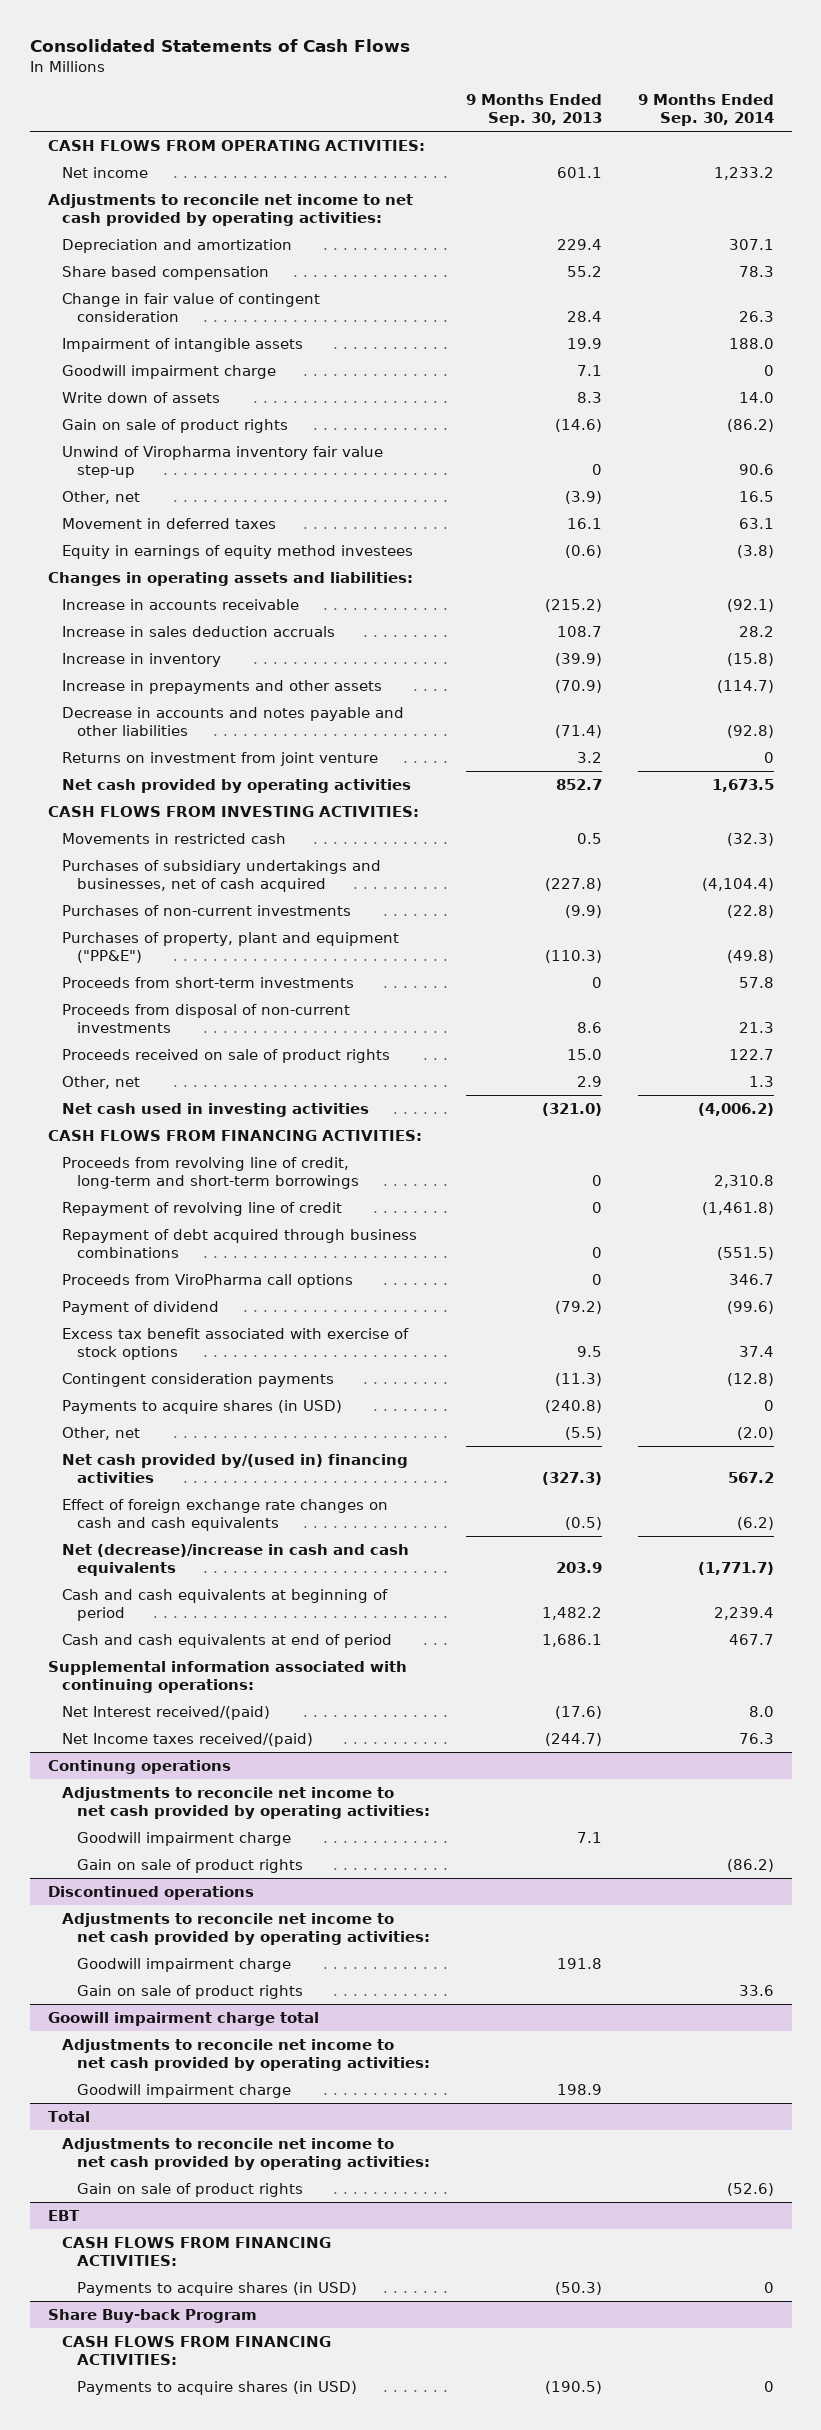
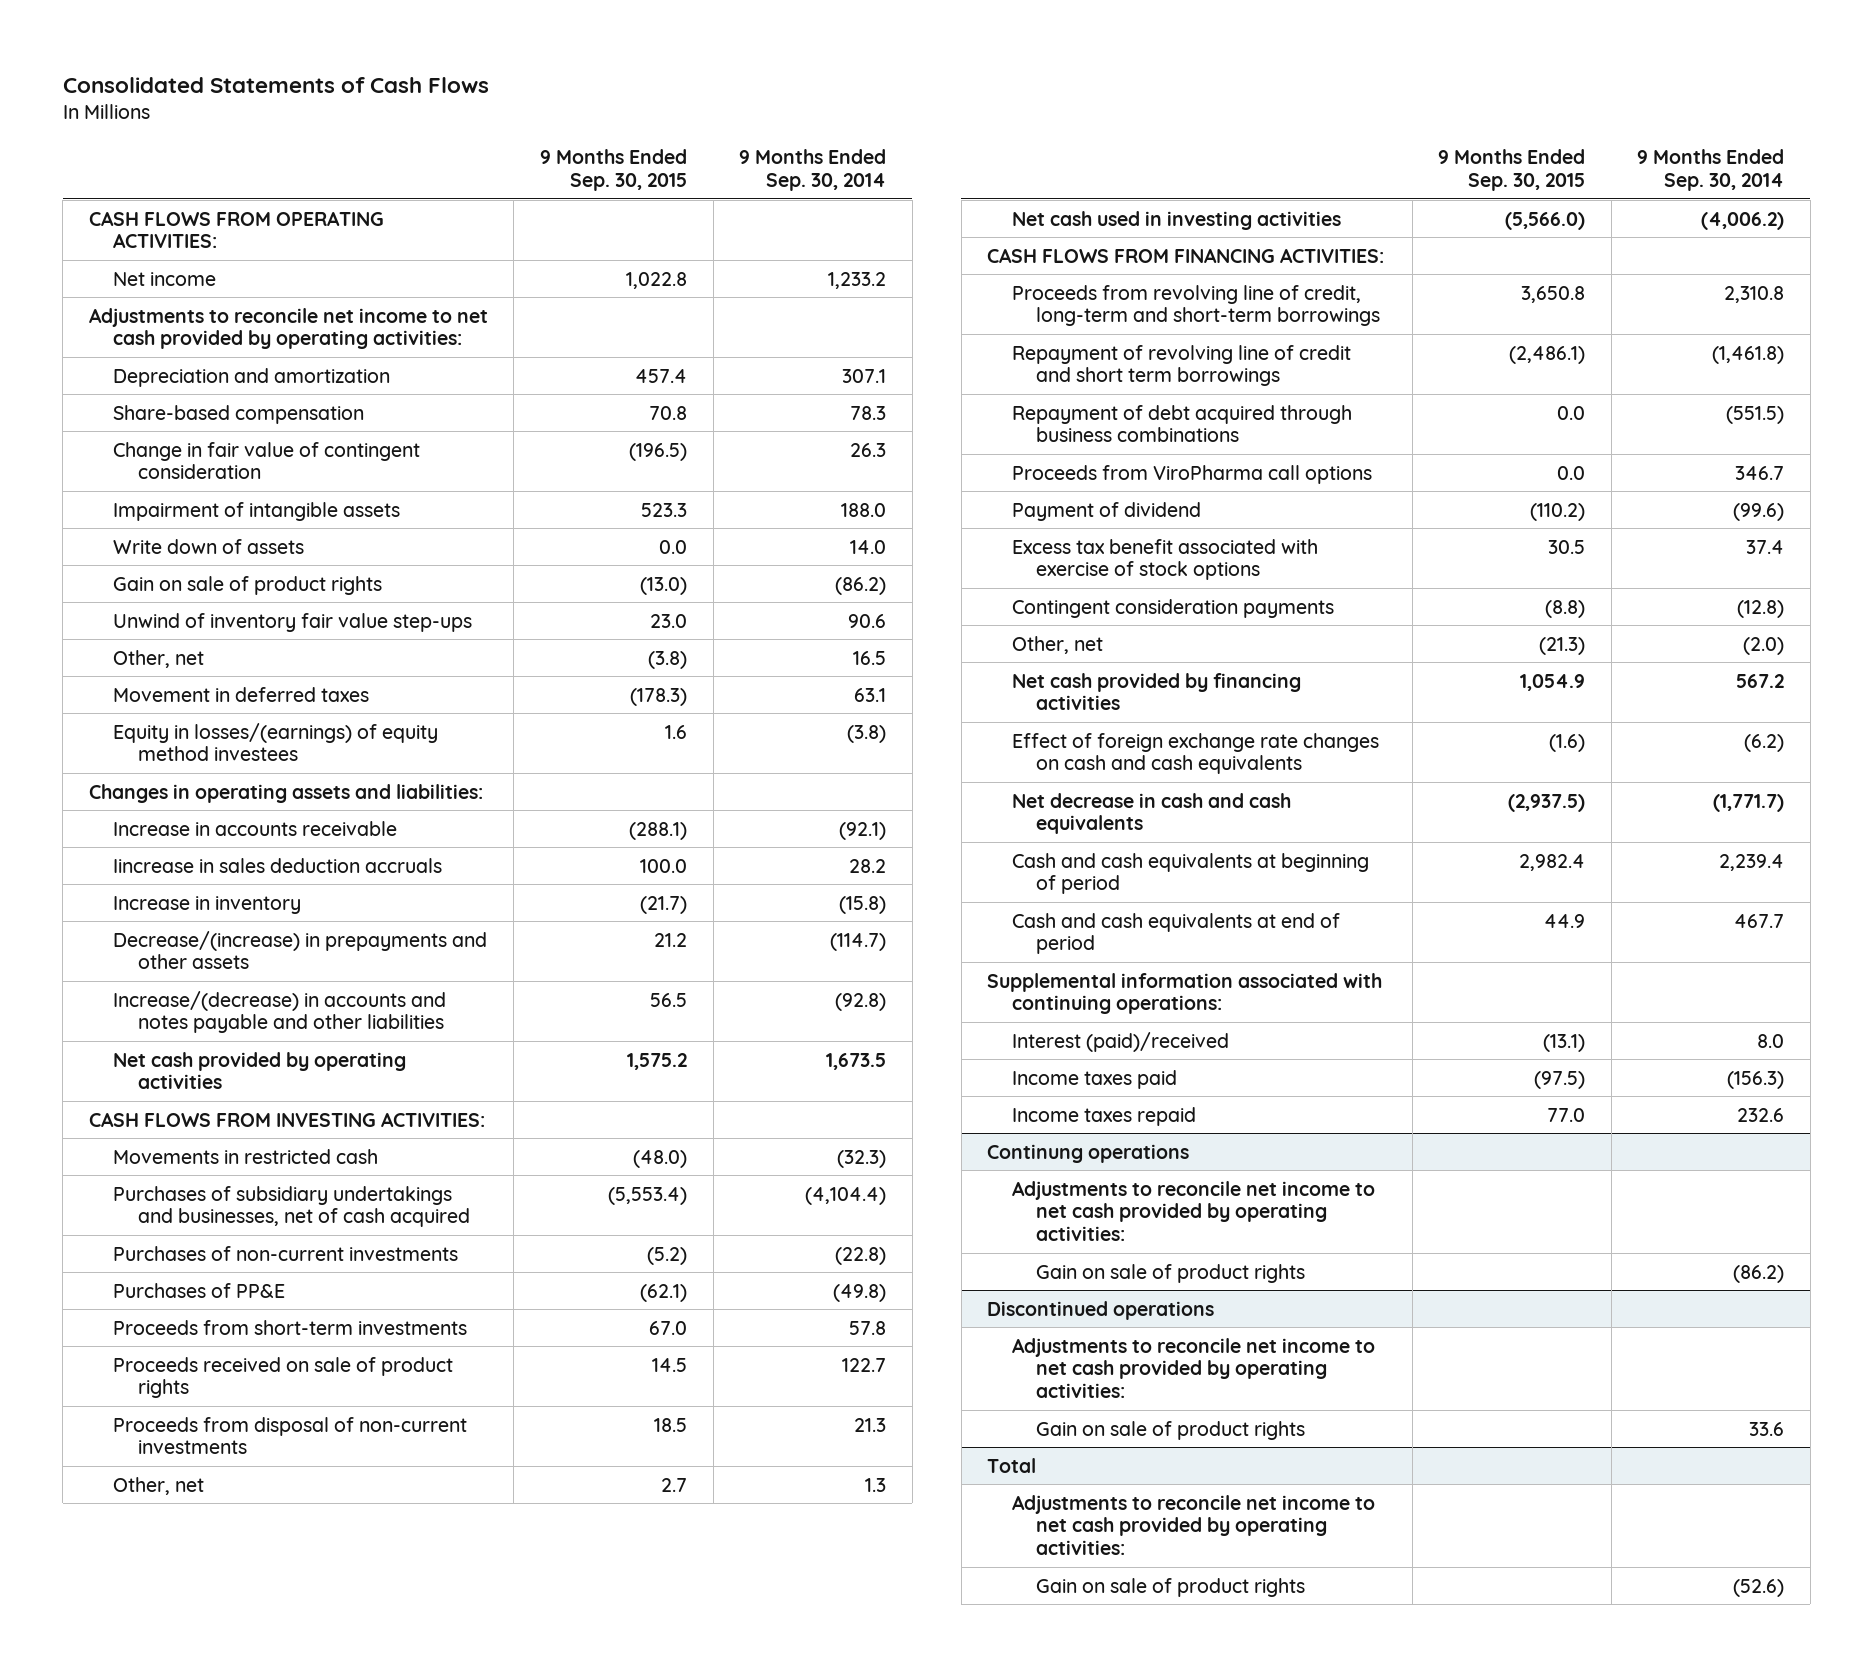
- | 9 Months Ended Sep. 30, 2013 | 9 Months Ended Sep. 30, 2014
+ | 9 Months Ended Sep. 30, 2015 | 9 Months Ended Sep. 30, 2014
- Share based compensation | 55.2 | 78.3
+ Share-based compensation | 70.8 | 78.3
- Goodwill impairment charge | 7.1 | 0
- Unwind of Viropharma inventory fair value step-up | 0 | 90.6
+ Unwind of inventory fair value step-ups | 23.0 | 90.6
- Equity in earnings of equity method investees | (0.6) | (3.8)
+ Equity in losses/(earnings) of equity method investees | 1.6 | (3.8)
- Increase in sales deduction accruals | 108.7 | 28.2
+ Iincrease in sales deduction accruals | 100.0 | 28.2
- Increase in prepayments and other assets | (70.9) | (114.7)
- Decrease in accounts and notes payable and other liabilities | (71.4) | (92.8)
- Returns on investment from joint venture | 3.2 | 0
+ Decrease/(increase) in prepayments and other assets | 21.2 | (114.7)
+ Increase/(decrease) in accounts and notes payable and other liabilities | 56.5 | (92.8)
- Purchases of property, plant and equipment ("PP&E") | (110.3) | (49.8)
+ Purchases of PP&E | (62.1) | (49.8)
moved down: Proceeds from disposal of non-current investments | 18.5 | 21.3
- Repayment of revolving line of credit | 0 | (1,461.8)
+ Repayment of revolving line of credit and short term borrowings | (2,486.1) | (1,461.8)
- Payments to acquire shares (in USD) | (240.8) | 0
- Net cash provided by/(used in) financing activities | (327.3) | 567.2
+ Net cash provided by financing activities | 1,054.9 | 567.2
- Net (decrease)/increase in cash and cash equivalents | 203.9 | (1,771.7)
+ Net decrease in cash and cash equivalents | (2,937.5) | (1,771.7)
- Net Interest received/(paid) | (17.6) | 8.0
- Net Income taxes received/(paid) | (244.7) | 76.3
+ Interest (paid)/received | (13.1) | 8.0
+ Income taxes paid | (97.5) | (156.3)
+ Income taxes repaid | 77.0 | 232.6
@ Continung operations
- Goodwill impairment charge | 7.1 |
@ Discontinued operations
- Goodwill impairment charge | 191.8 |
- Goowill impairment charge total
- Adjustments to reconcile net income to net cash provided by operating activities:
- Goodwill impairment charge | 198.9 |
- EBT
- CASH FLOWS FROM FINANCING ACTIVITIES:
- Payments to acquire shares (in USD) | (50.3) | 0
- Share Buy-back Program
- CASH FLOWS FROM FINANCING ACTIVITIES:
- Payments to acquire shares (in USD) | (190.5) | 0

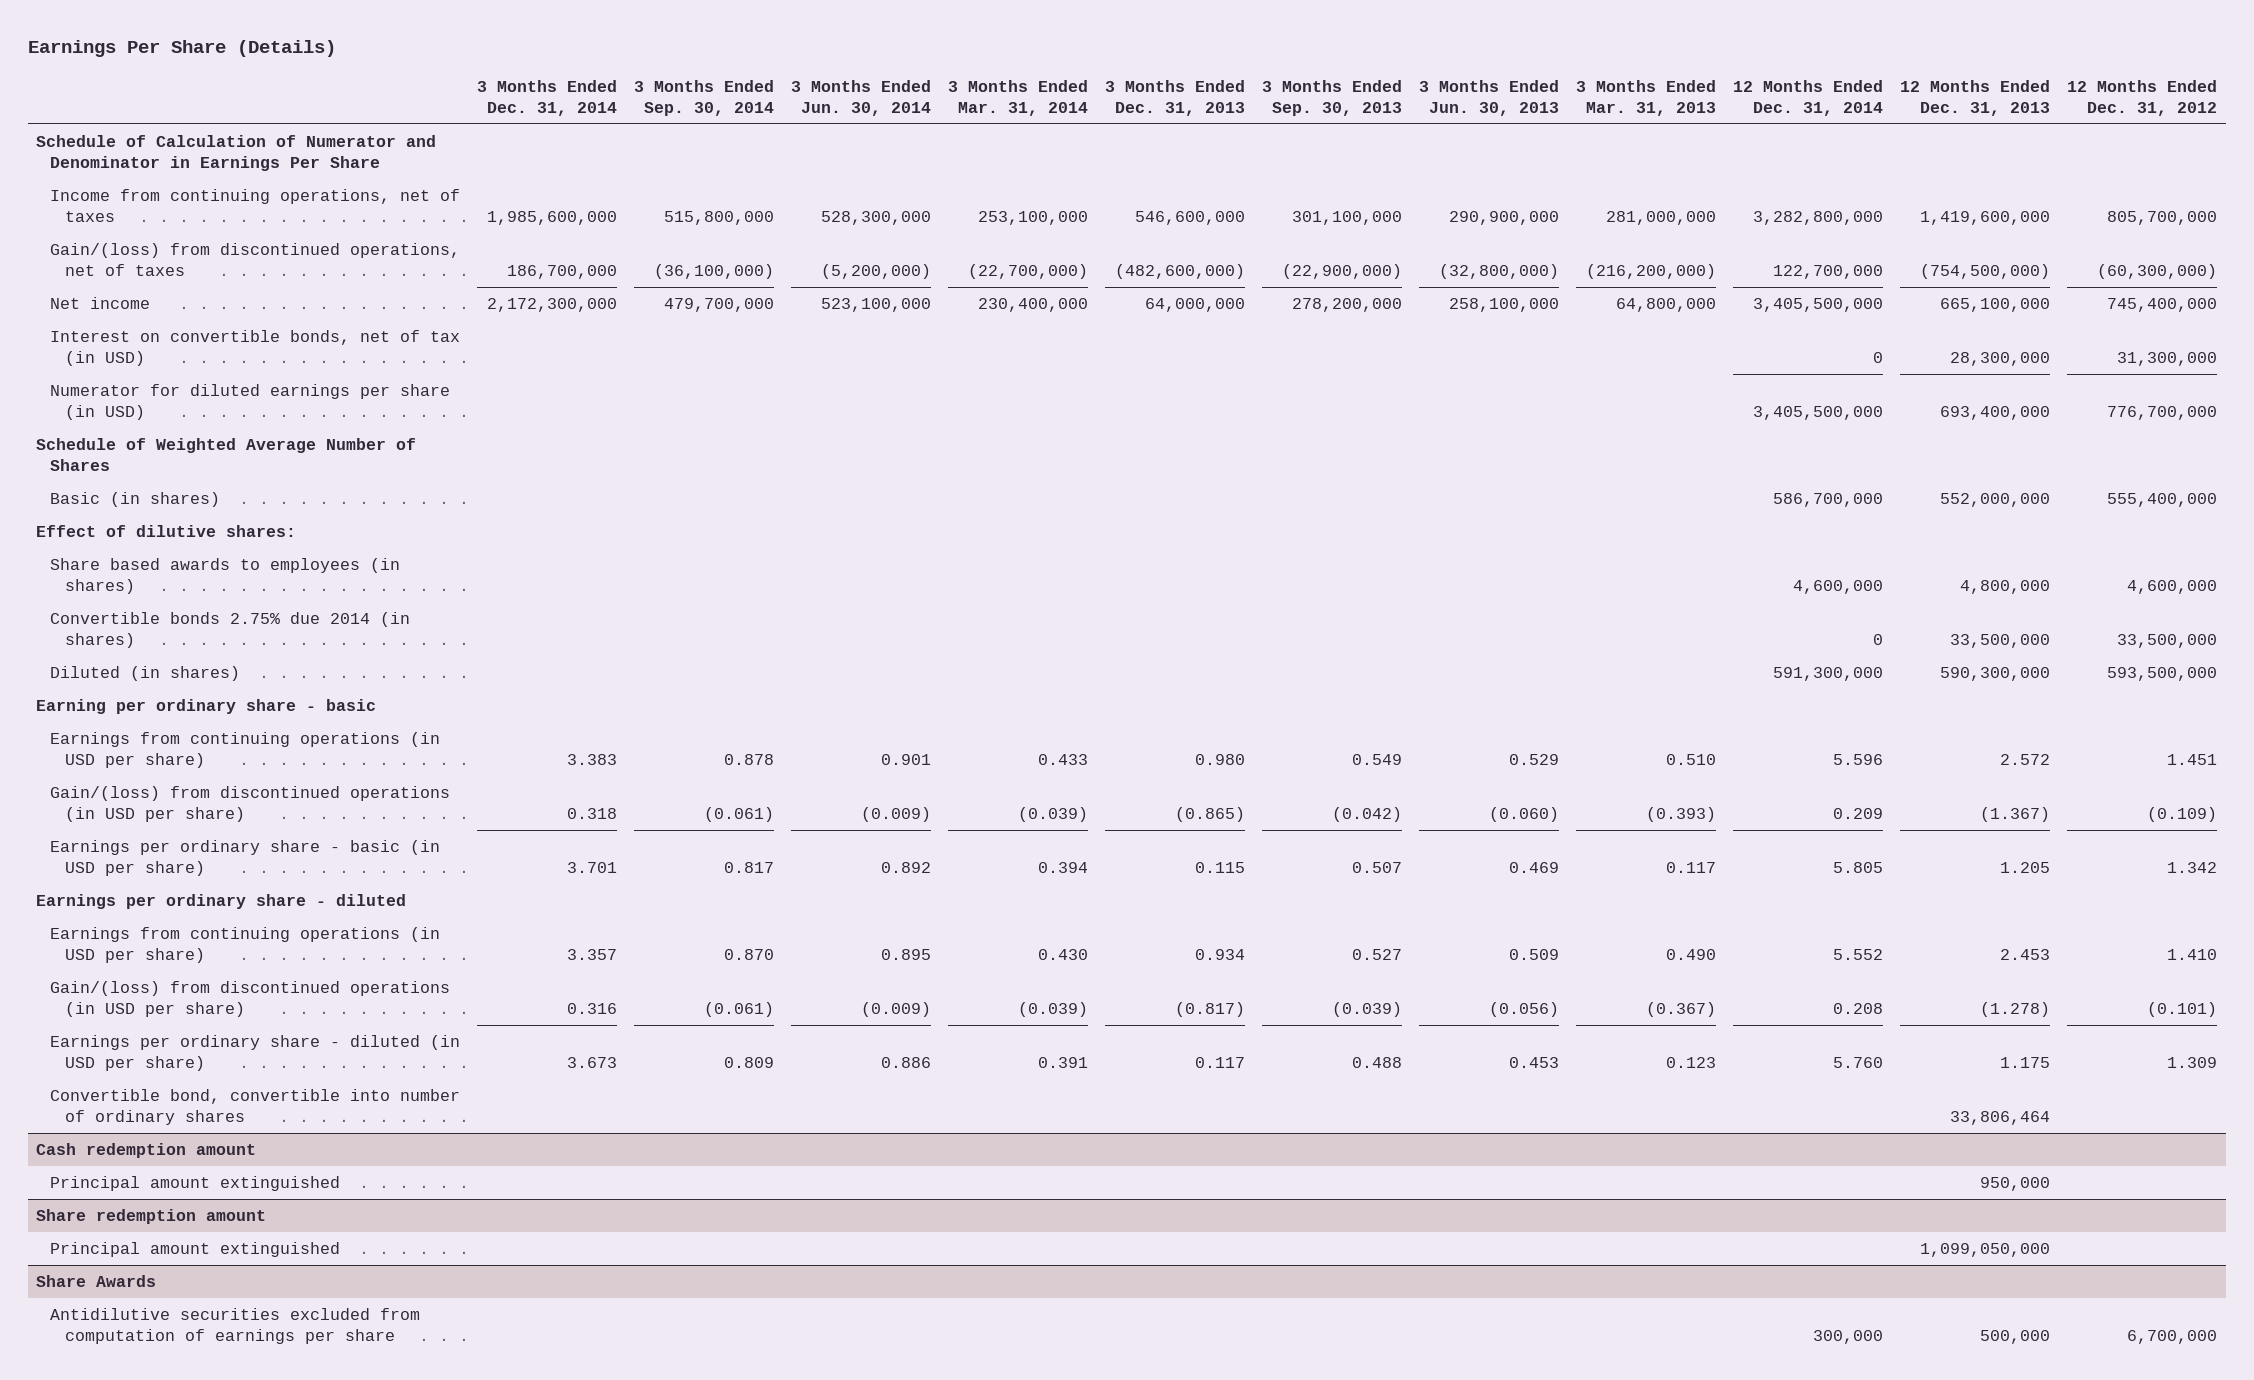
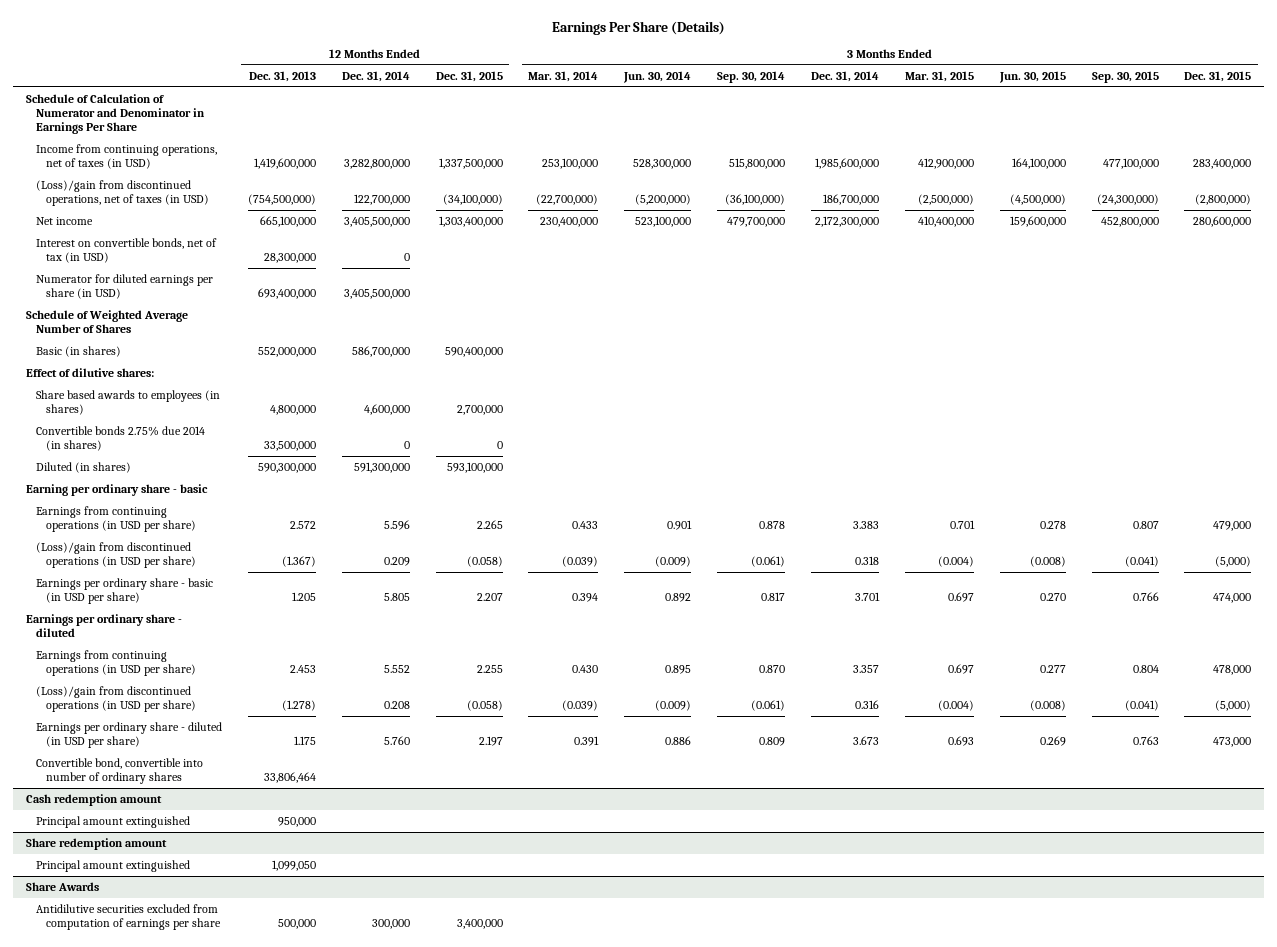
- | 3 Months Ended Dec. 31, 2014 | 3 Months Ended Sep. 30, 2014 | 3 Months Ended Jun. 30, 2014 | 3 Months Ended Mar. 31, 2014 | 3 Months Ended Dec. 31, 2013 | 3 Months Ended Sep. 30, 2013 | 3 Months Ended Jun. 30, 2013 | 3 Months Ended Mar. 31, 2013 | 12 Months Ended Dec. 31, 2014 | 12 Months Ended Dec. 31, 2013 | 12 Months Ended Dec. 31, 2012
+ | 12 Months Ended Dec. 31, 2013 | 12 Months Ended Dec. 31, 2014 | 12 Months Ended Dec. 31, 2015 | 3 Months Ended Mar. 31, 2014 | 3 Months Ended Jun. 30, 2014 | 3 Months Ended Sep. 30, 2014 | 3 Months Ended Dec. 31, 2014 | 3 Months Ended Mar. 31, 2015 | 3 Months Ended Jun. 30, 2015 | 3 Months Ended Sep. 30, 2015 | 3 Months Ended Dec. 31, 2015
- Income from continuing operations, net of taxes | 1,985,600,000 | 515,800,000 | 528,300,000 | 253,100,000 | 546,600,000 | 301,100,000 | 290,900,000 | 281,000,000 | 3,282,800,000 | 1,419,600,000 | 805,700,000
- Gain/(loss) from discontinued operations, net of taxes | 186,700,000 | (36,100,000) | (5,200,000) | (22,700,000) | (482,600,000) | (22,900,000) | (32,800,000) | (216,200,000) | 122,700,000 | (754,500,000) | (60,300,000)
+ Income from continuing operations, net of taxes (in USD) | 1,419,600,000 | 3,282,800,000 | 1,337,500,000 | 253,100,000 | 528,300,000 | 515,800,000 | 1,985,600,000 | 412,900,000 | 164,100,000 | 477,100,000 | 283,400,000
+ (Loss)/gain from discontinued operations, net of taxes (in USD) | (754,500,000) | 122,700,000 | (34,100,000) | (22,700,000) | (5,200,000) | (36,100,000) | 186,700,000 | (2,500,000) | (4,500,000) | (24,300,000) | (2,800,000)
- Gain/(loss) from discontinued operations (in USD per share) | 0.318 | (0.061) | (0.009) | (0.039) | (0.865) | (0.042) | (0.060) | (0.393) | 0.209 | (1.367) | (0.109)
+ (Loss)/gain from discontinued operations (in USD per share) | (1.367) | 0.209 | (0.058) | (0.039) | (0.009) | (0.061) | 0.318 | (0.004) | (0.008) | (0.041) | (5,000)
- Gain/(loss) from discontinued operations (in USD per share) | 0.316 | (0.061) | (0.009) | (0.039) | (0.817) | (0.039) | (0.056) | (0.367) | 0.208 | (1.278) | (0.101)
+ (Loss)/gain from discontinued operations (in USD per share) | (1.278) | 0.208 | (0.058) | (0.039) | (0.009) | (0.061) | 0.316 | (0.004) | (0.008) | (0.041) | (5,000)
@ Share redemption amount
- Principal amount extinguished | | | | | | | | | | 1,099,050,000 |
+ Principal amount extinguished | 1,099,050 | | | | | | | | | |

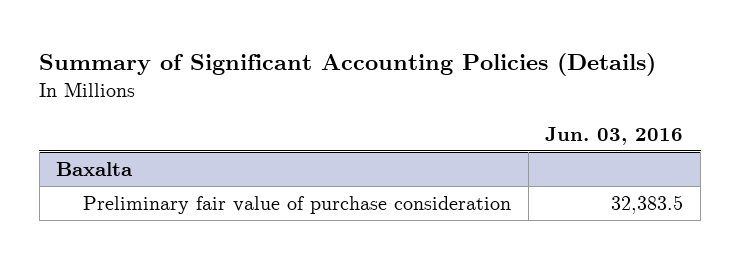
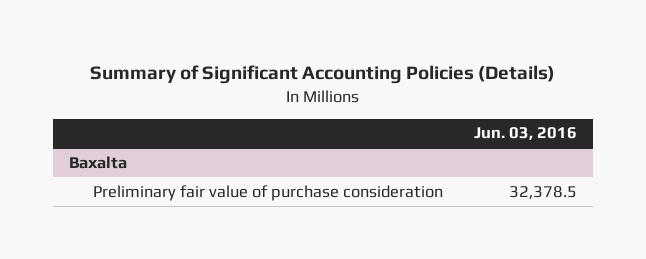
@ Baxalta
- Preliminary fair value of purchase consideration | 32,383.5
+ Preliminary fair value of purchase consideration | 32,378.5

